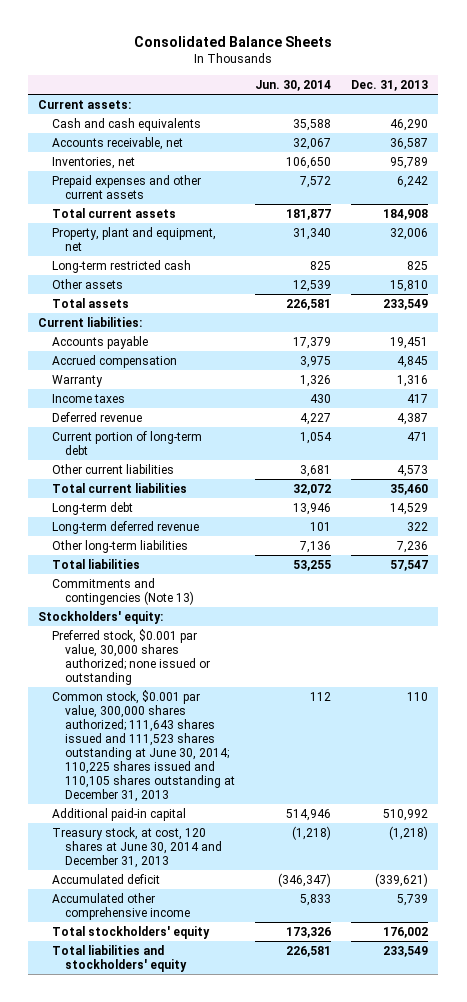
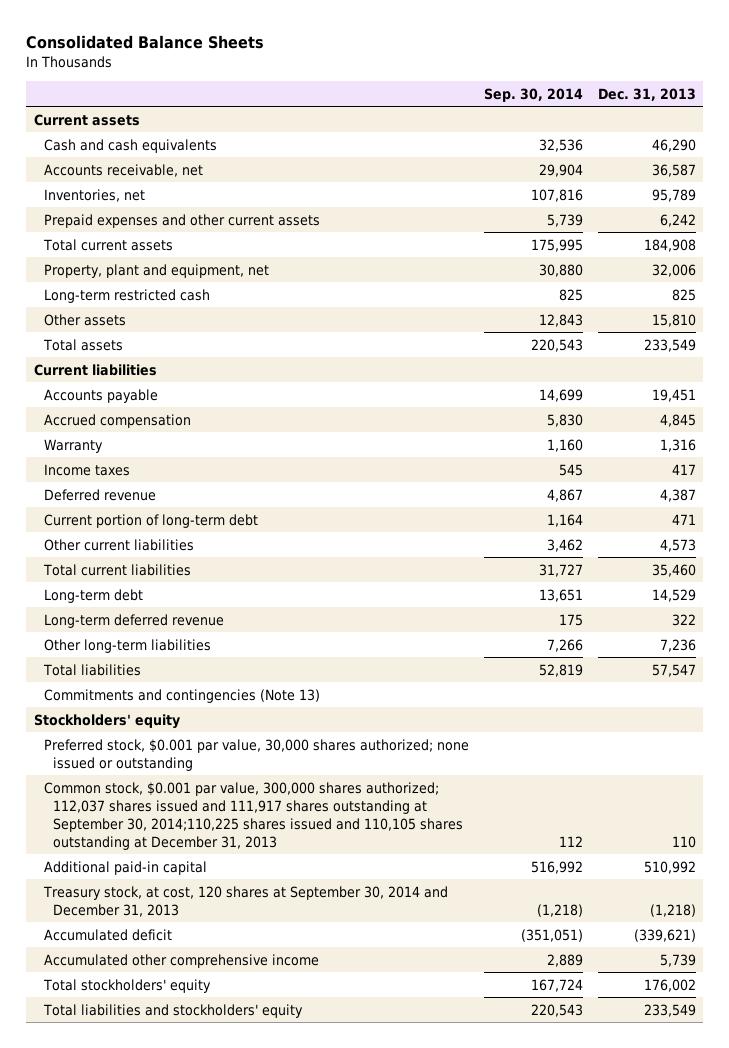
- | Jun. 30, 2014 | Dec. 31, 2013
+ | Sep. 30, 2014 | Dec. 31, 2013
- Current assets:
+ Current assets
- Current liabilities:
+ Current liabilities
- Stockholders' equity:
+ Stockholders' equity
- Common stock, $0.001 par value, 300,000 shares authorized; 111,643 shares issued and 111,523 shares outstanding at June 30, 2014; 110,225 shares issued and 110,105 shares outstanding at December 31, 2013 | 112 | 110
+ Common stock, $0.001 par value, 300,000 shares authorized; 112,037 shares issued and 111,917 shares outstanding at September 30, 2014;110,225 shares issued and 110,105 shares outstanding at December 31, 2013 | 112 | 110
- Treasury stock, at cost, 120 shares at June 30, 2014 and December 31, 2013 | (1,218) | (1,218)
+ Treasury stock, at cost, 120 shares at September 30, 2014 and December 31, 2013 | (1,218) | (1,218)

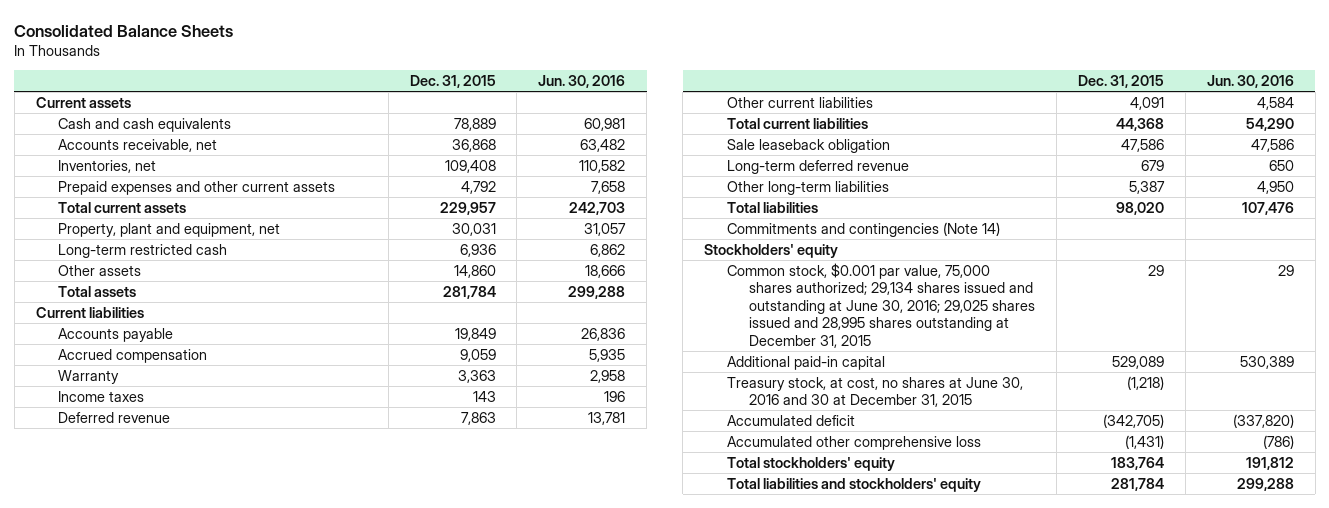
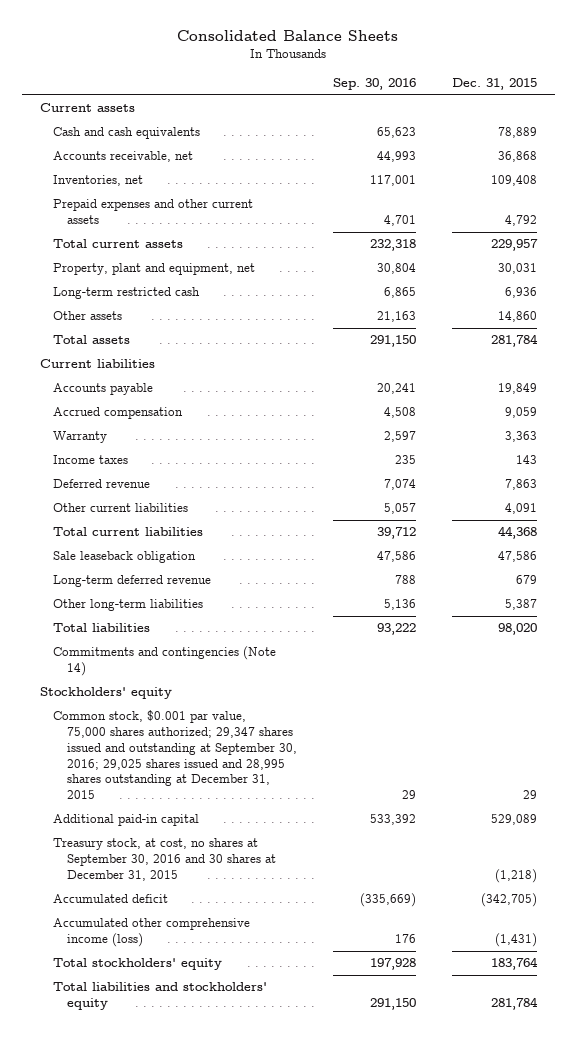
- | Dec. 31, 2015 | Jun. 30, 2016
+ | Sep. 30, 2016 | Dec. 31, 2015
- Common stock, $0.001 par value, 75,000 shares authorized; 29,134 shares issued and outstanding at June 30, 2016; 29,025 shares issued and 28,995 shares outstanding at December 31, 2015 | 29 | 29
+ Common stock, $0.001 par value, 75,000 shares authorized; 29,347 shares issued and outstanding at September 30, 2016; 29,025 shares issued and 28,995 shares outstanding at December 31, 2015 | 29 | 29
- Treasury stock, at cost, no shares at June 30, 2016 and 30 at December 31, 2015 | (1,218) |
+ Treasury stock, at cost, no shares at September 30, 2016 and 30 shares at December 31, 2015 | | (1,218)
- Accumulated other comprehensive loss | (1,431) | (786)
+ Accumulated other comprehensive income (loss) | 176 | (1,431)

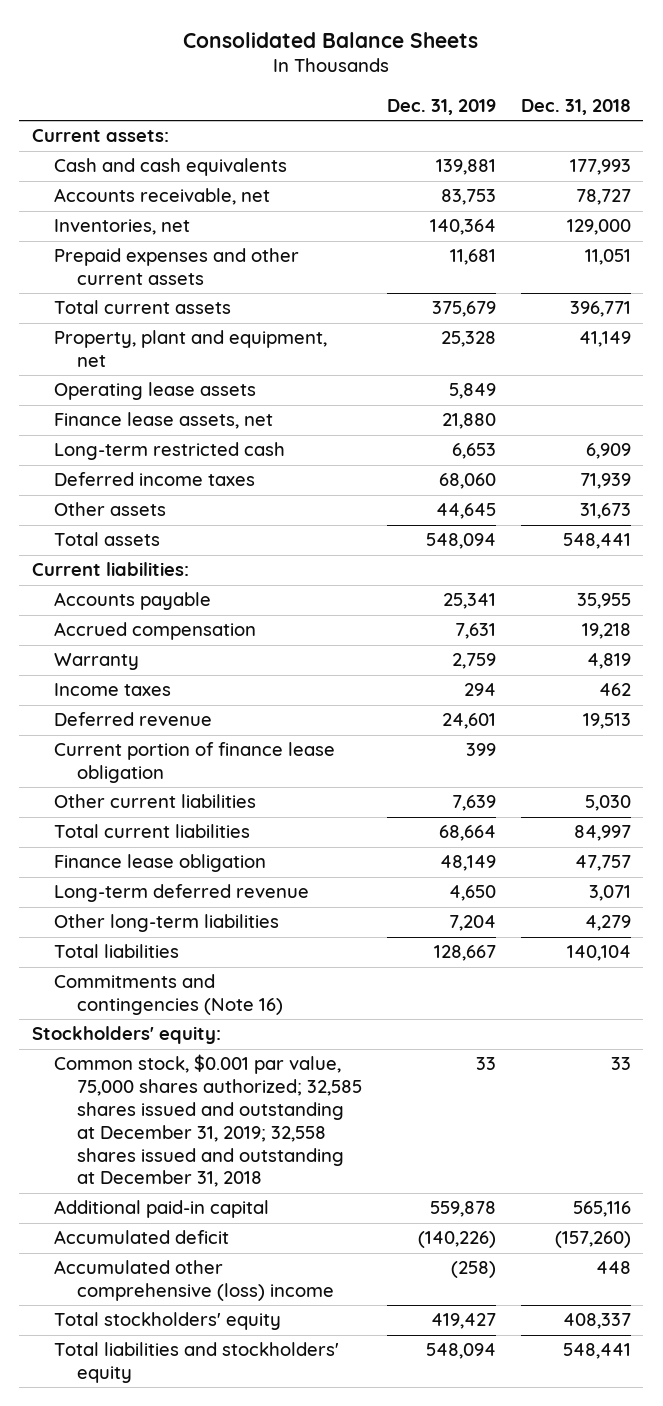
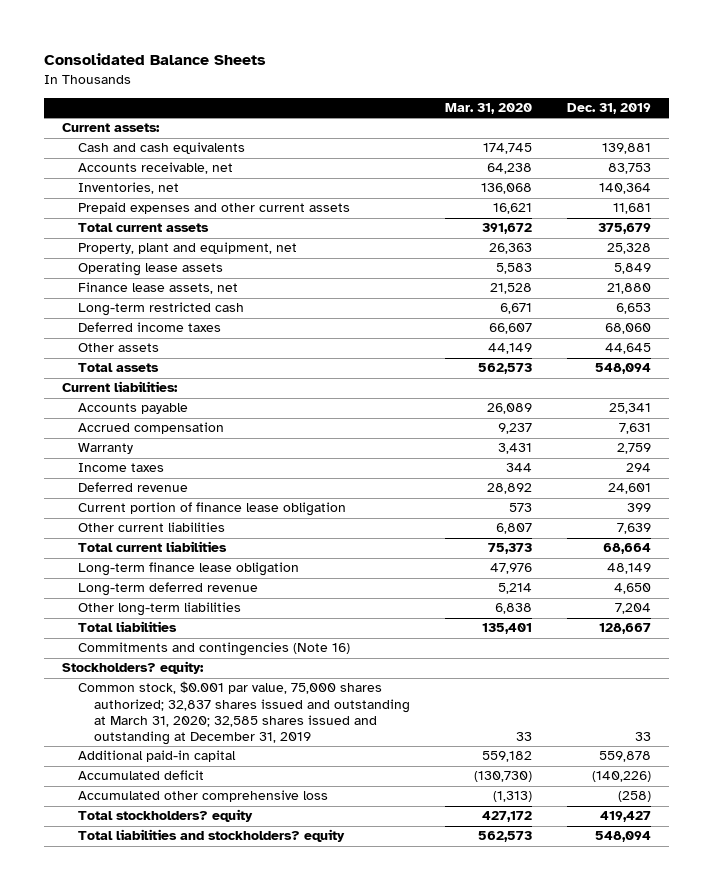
- | Dec. 31, 2019 | Dec. 31, 2018
+ | Mar. 31, 2020 | Dec. 31, 2019
- Finance lease obligation | 48,149 | 47,757
+ Long-term finance lease obligation | 47,976 | 48,149
- Stockholders' equity:
- Common stock, $0.001 par value, 75,000 shares authorized; 32,585 shares issued and outstanding at December 31, 2019; 32,558 shares issued and outstanding at December 31, 2018 | 33 | 33
+ Stockholders? equity:
+ Common stock, $0.001 par value, 75,000 shares authorized; 32,837 shares issued and outstanding at March 31, 2020; 32,585 shares issued and outstanding at December 31, 2019 | 33 | 33
- Accumulated other comprehensive (loss) income | (258) | 448
- Total stockholders' equity | 419,427 | 408,337
- Total liabilities and stockholders' equity | 548,094 | 548,441
+ Accumulated other comprehensive loss | (1,313) | (258)
+ Total stockholders? equity | 427,172 | 419,427
+ Total liabilities and stockholders? equity | 562,573 | 548,094

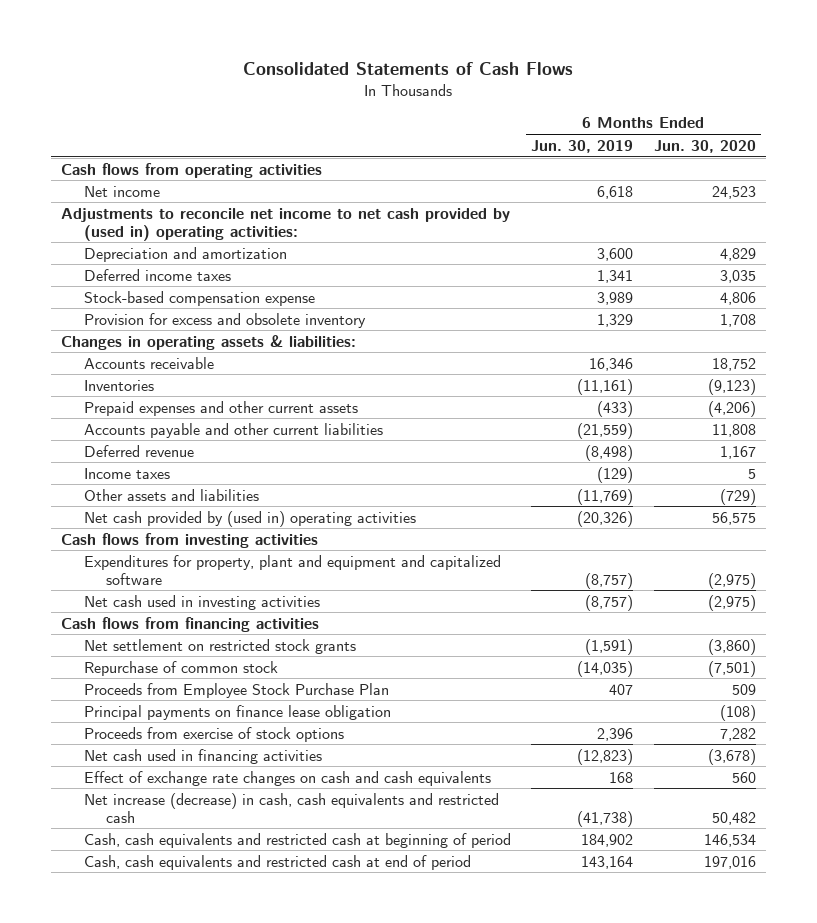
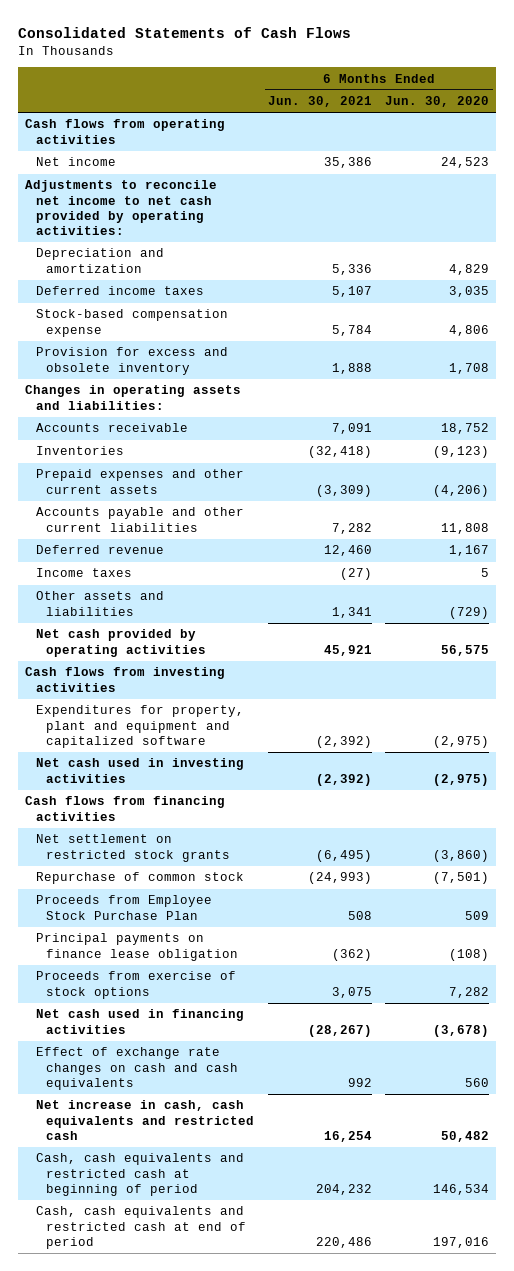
- | 6 Months Ended Jun. 30, 2019 | 6 Months Ended Jun. 30, 2020
+ | 6 Months Ended Jun. 30, 2021 | 6 Months Ended Jun. 30, 2020
- Adjustments to reconcile net income to net cash provided by (used in) operating activities:
+ Adjustments to reconcile net income to net cash provided by operating activities:
- Changes in operating assets & liabilities:
+ Changes in operating assets and liabilities:
- Net cash provided by (used in) operating activities | (20,326) | 56,575
+ Net cash provided by operating activities | 45,921 | 56,575
- Net increase (decrease) in cash, cash equivalents and restricted cash | (41,738) | 50,482
+ Net increase in cash, cash equivalents and restricted cash | 16,254 | 50,482

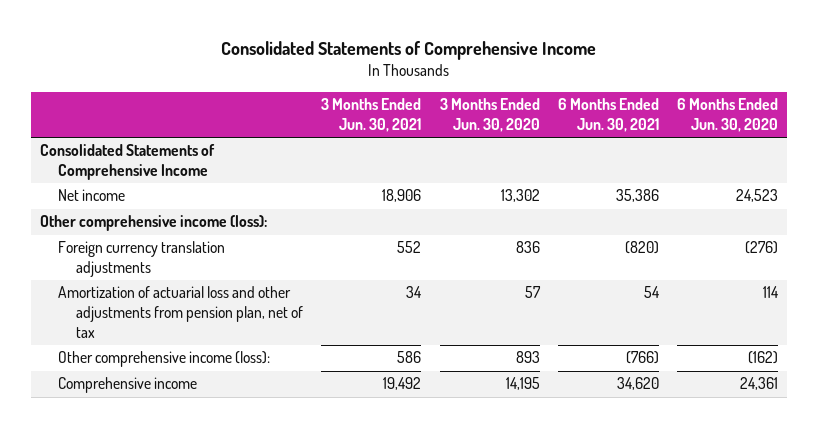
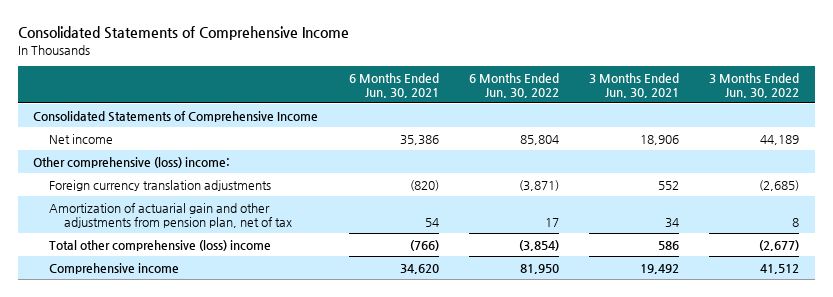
- | 3 Months Ended Jun. 30, 2021 | 3 Months Ended Jun. 30, 2020 | 6 Months Ended Jun. 30, 2021 | 6 Months Ended Jun. 30, 2020
+ | 6 Months Ended Jun. 30, 2021 | 6 Months Ended Jun. 30, 2022 | 3 Months Ended Jun. 30, 2021 | 3 Months Ended Jun. 30, 2022
- Other comprehensive income (loss):
+ Other comprehensive (loss) income:
- Amortization of actuarial loss and other adjustments from pension plan, net of tax | 34 | 57 | 54 | 114
- Other comprehensive income (loss): | 586 | 893 | (766) | (162)
+ Amortization of actuarial gain and other adjustments from pension plan, net of tax | 54 | 17 | 34 | 8
+ Total other comprehensive (loss) income | (766) | (3,854) | 586 | (2,677)

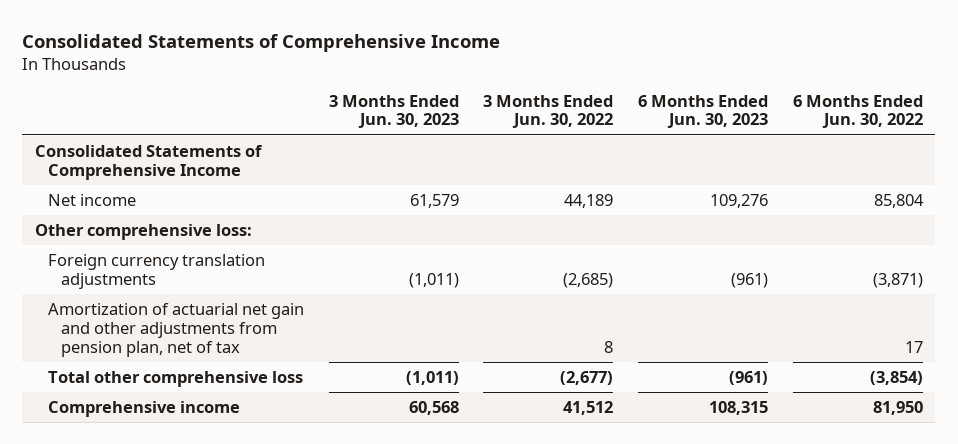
- | 6 Months Ended Jun. 30, 2021 | 6 Months Ended Jun. 30, 2022 | 3 Months Ended Jun. 30, 2021 | 3 Months Ended Jun. 30, 2022
+ | 3 Months Ended Jun. 30, 2023 | 3 Months Ended Jun. 30, 2022 | 6 Months Ended Jun. 30, 2023 | 6 Months Ended Jun. 30, 2022
- Other comprehensive (loss) income:
+ Other comprehensive loss:
- Amortization of actuarial gain and other adjustments from pension plan, net of tax | 54 | 17 | 34 | 8
- Total other comprehensive (loss) income | (766) | (3,854) | 586 | (2,677)
+ Amortization of actuarial net gain and other adjustments from pension plan, net of tax | | 8 | | 17
+ Total other comprehensive loss | (1,011) | (2,677) | (961) | (3,854)

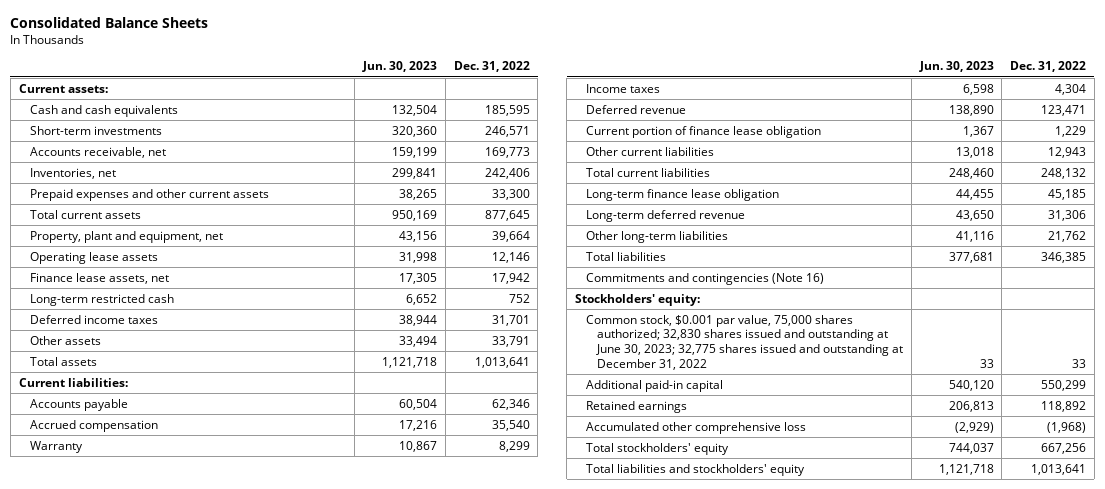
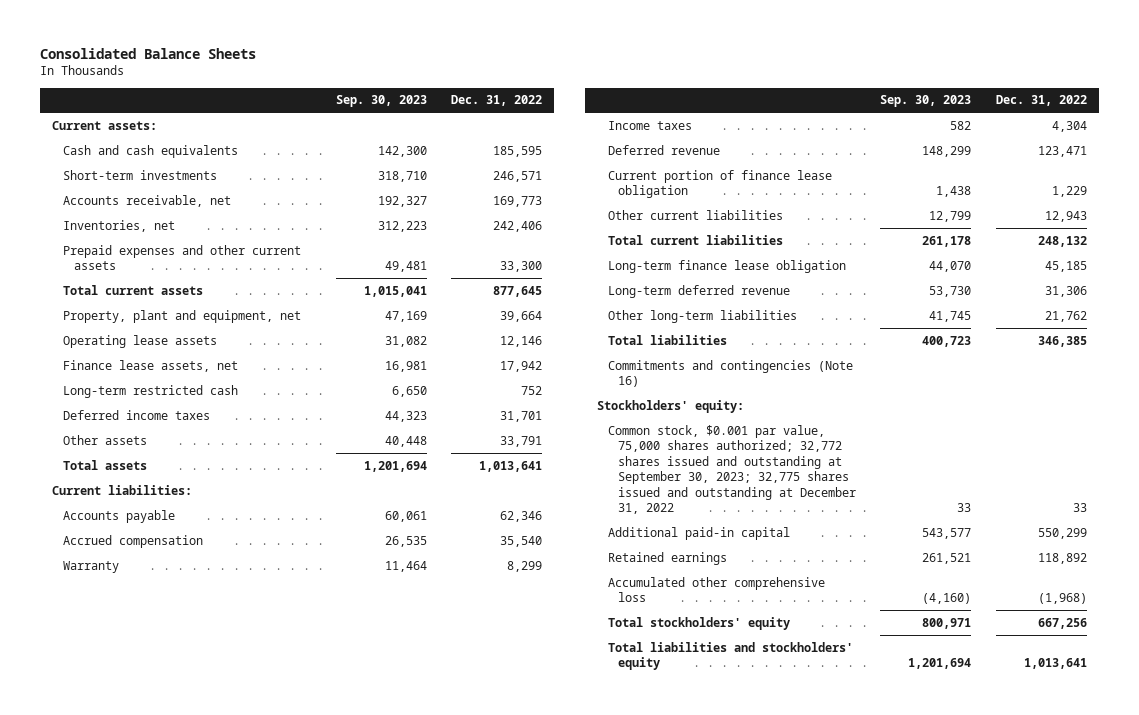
- | Jun. 30, 2023 | Dec. 31, 2022
+ | Sep. 30, 2023 | Dec. 31, 2022
- Common stock, $0.001 par value, 75,000 shares authorized; 32,830 shares issued and outstanding at June 30, 2023; 32,775 shares issued and outstanding at December 31, 2022 | 33 | 33
+ Common stock, $0.001 par value, 75,000 shares authorized; 32,772 shares issued and outstanding at September 30, 2023; 32,775 shares issued and outstanding at December 31, 2022 | 33 | 33

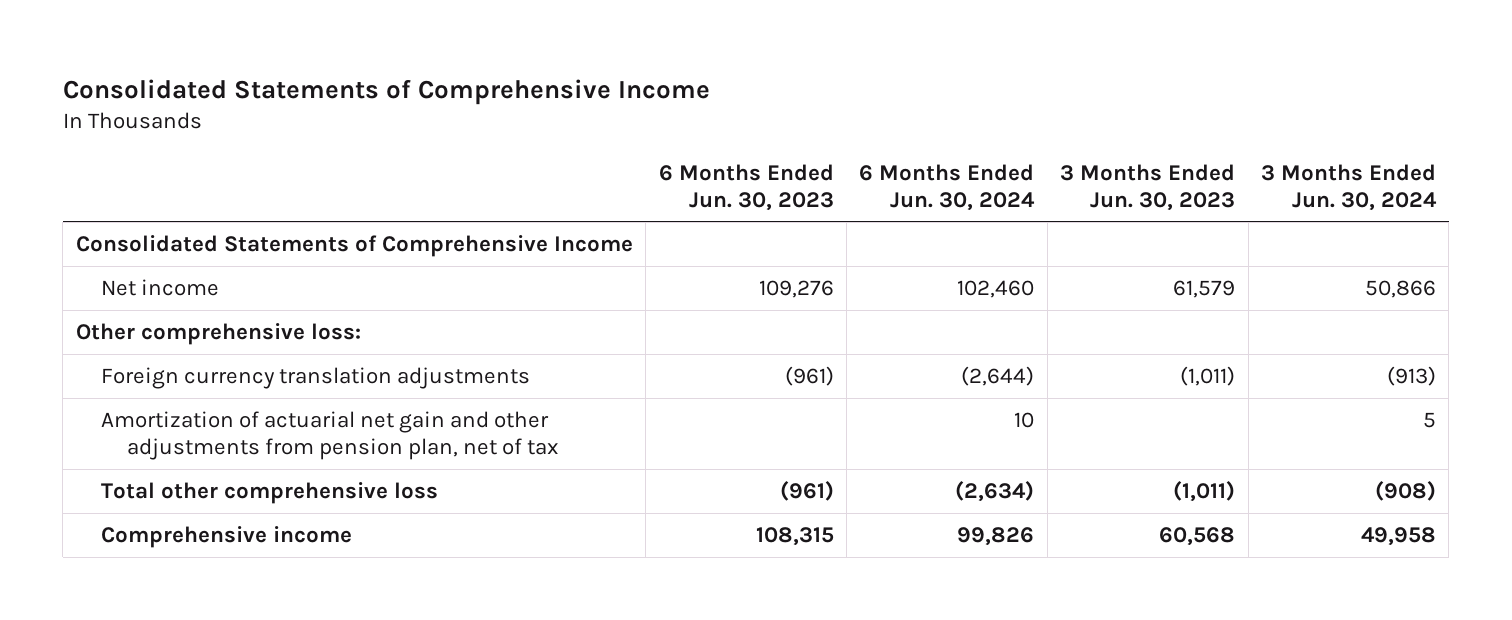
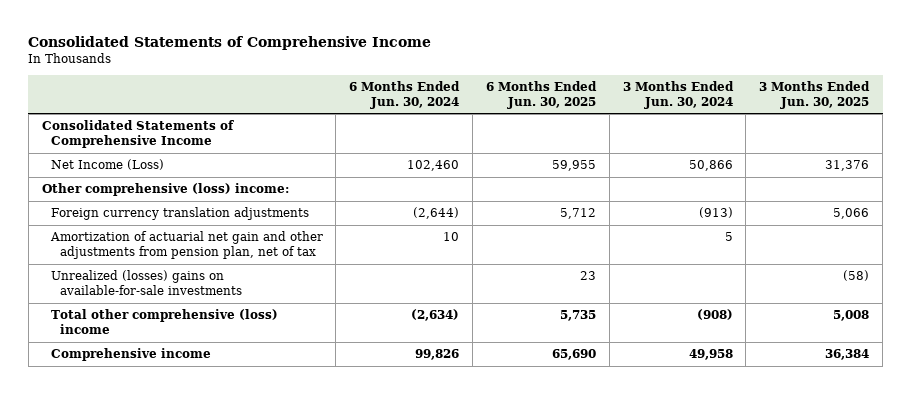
- | 6 Months Ended Jun. 30, 2023 | 6 Months Ended Jun. 30, 2024 | 3 Months Ended Jun. 30, 2023 | 3 Months Ended Jun. 30, 2024
+ | 6 Months Ended Jun. 30, 2024 | 6 Months Ended Jun. 30, 2025 | 3 Months Ended Jun. 30, 2024 | 3 Months Ended Jun. 30, 2025
- Net income | 109,276 | 102,460 | 61,579 | 50,866
- Other comprehensive loss:
+ Net Income (Loss) | 102,460 | 59,955 | 50,866 | 31,376
+ Other comprehensive (loss) income:
- Total other comprehensive loss | (961) | (2,634) | (1,011) | (908)
+ Unrealized (losses) gains on available-for-sale investments | | 23 | | (58)
+ Total other comprehensive (loss) income | (2,634) | 5,735 | (908) | 5,008

